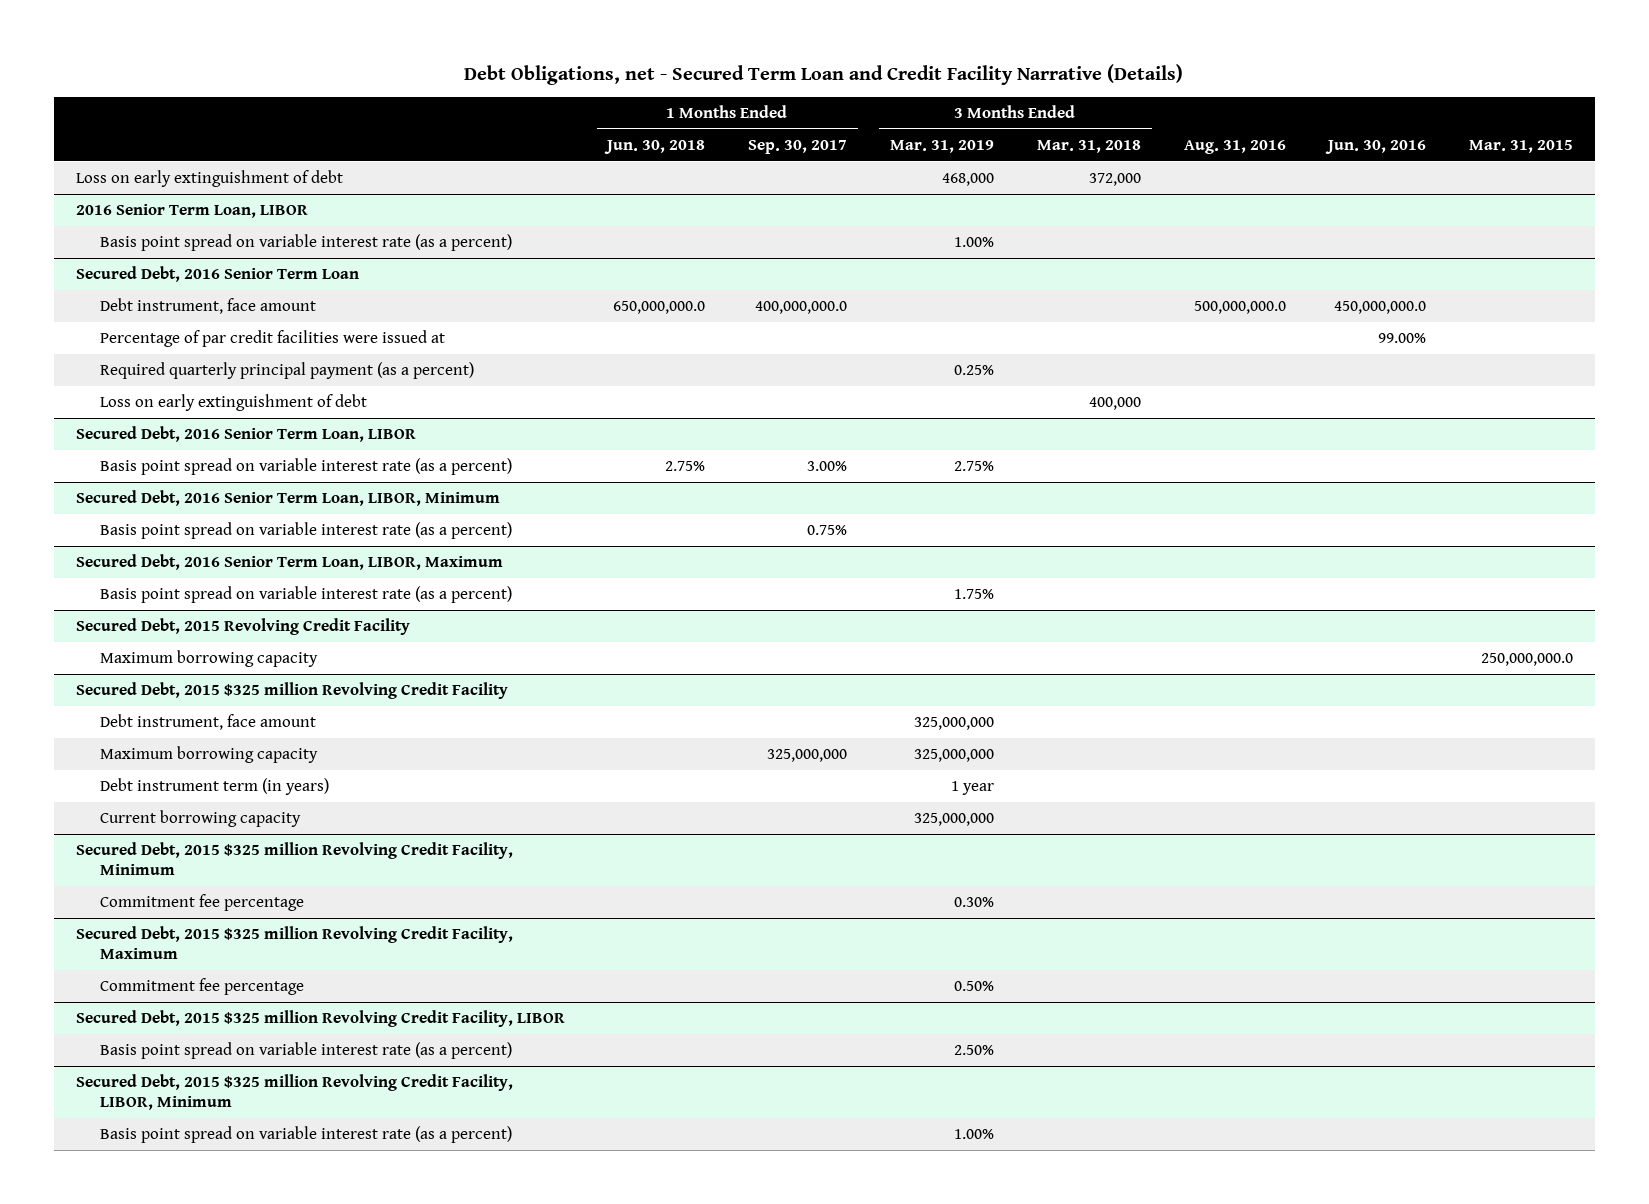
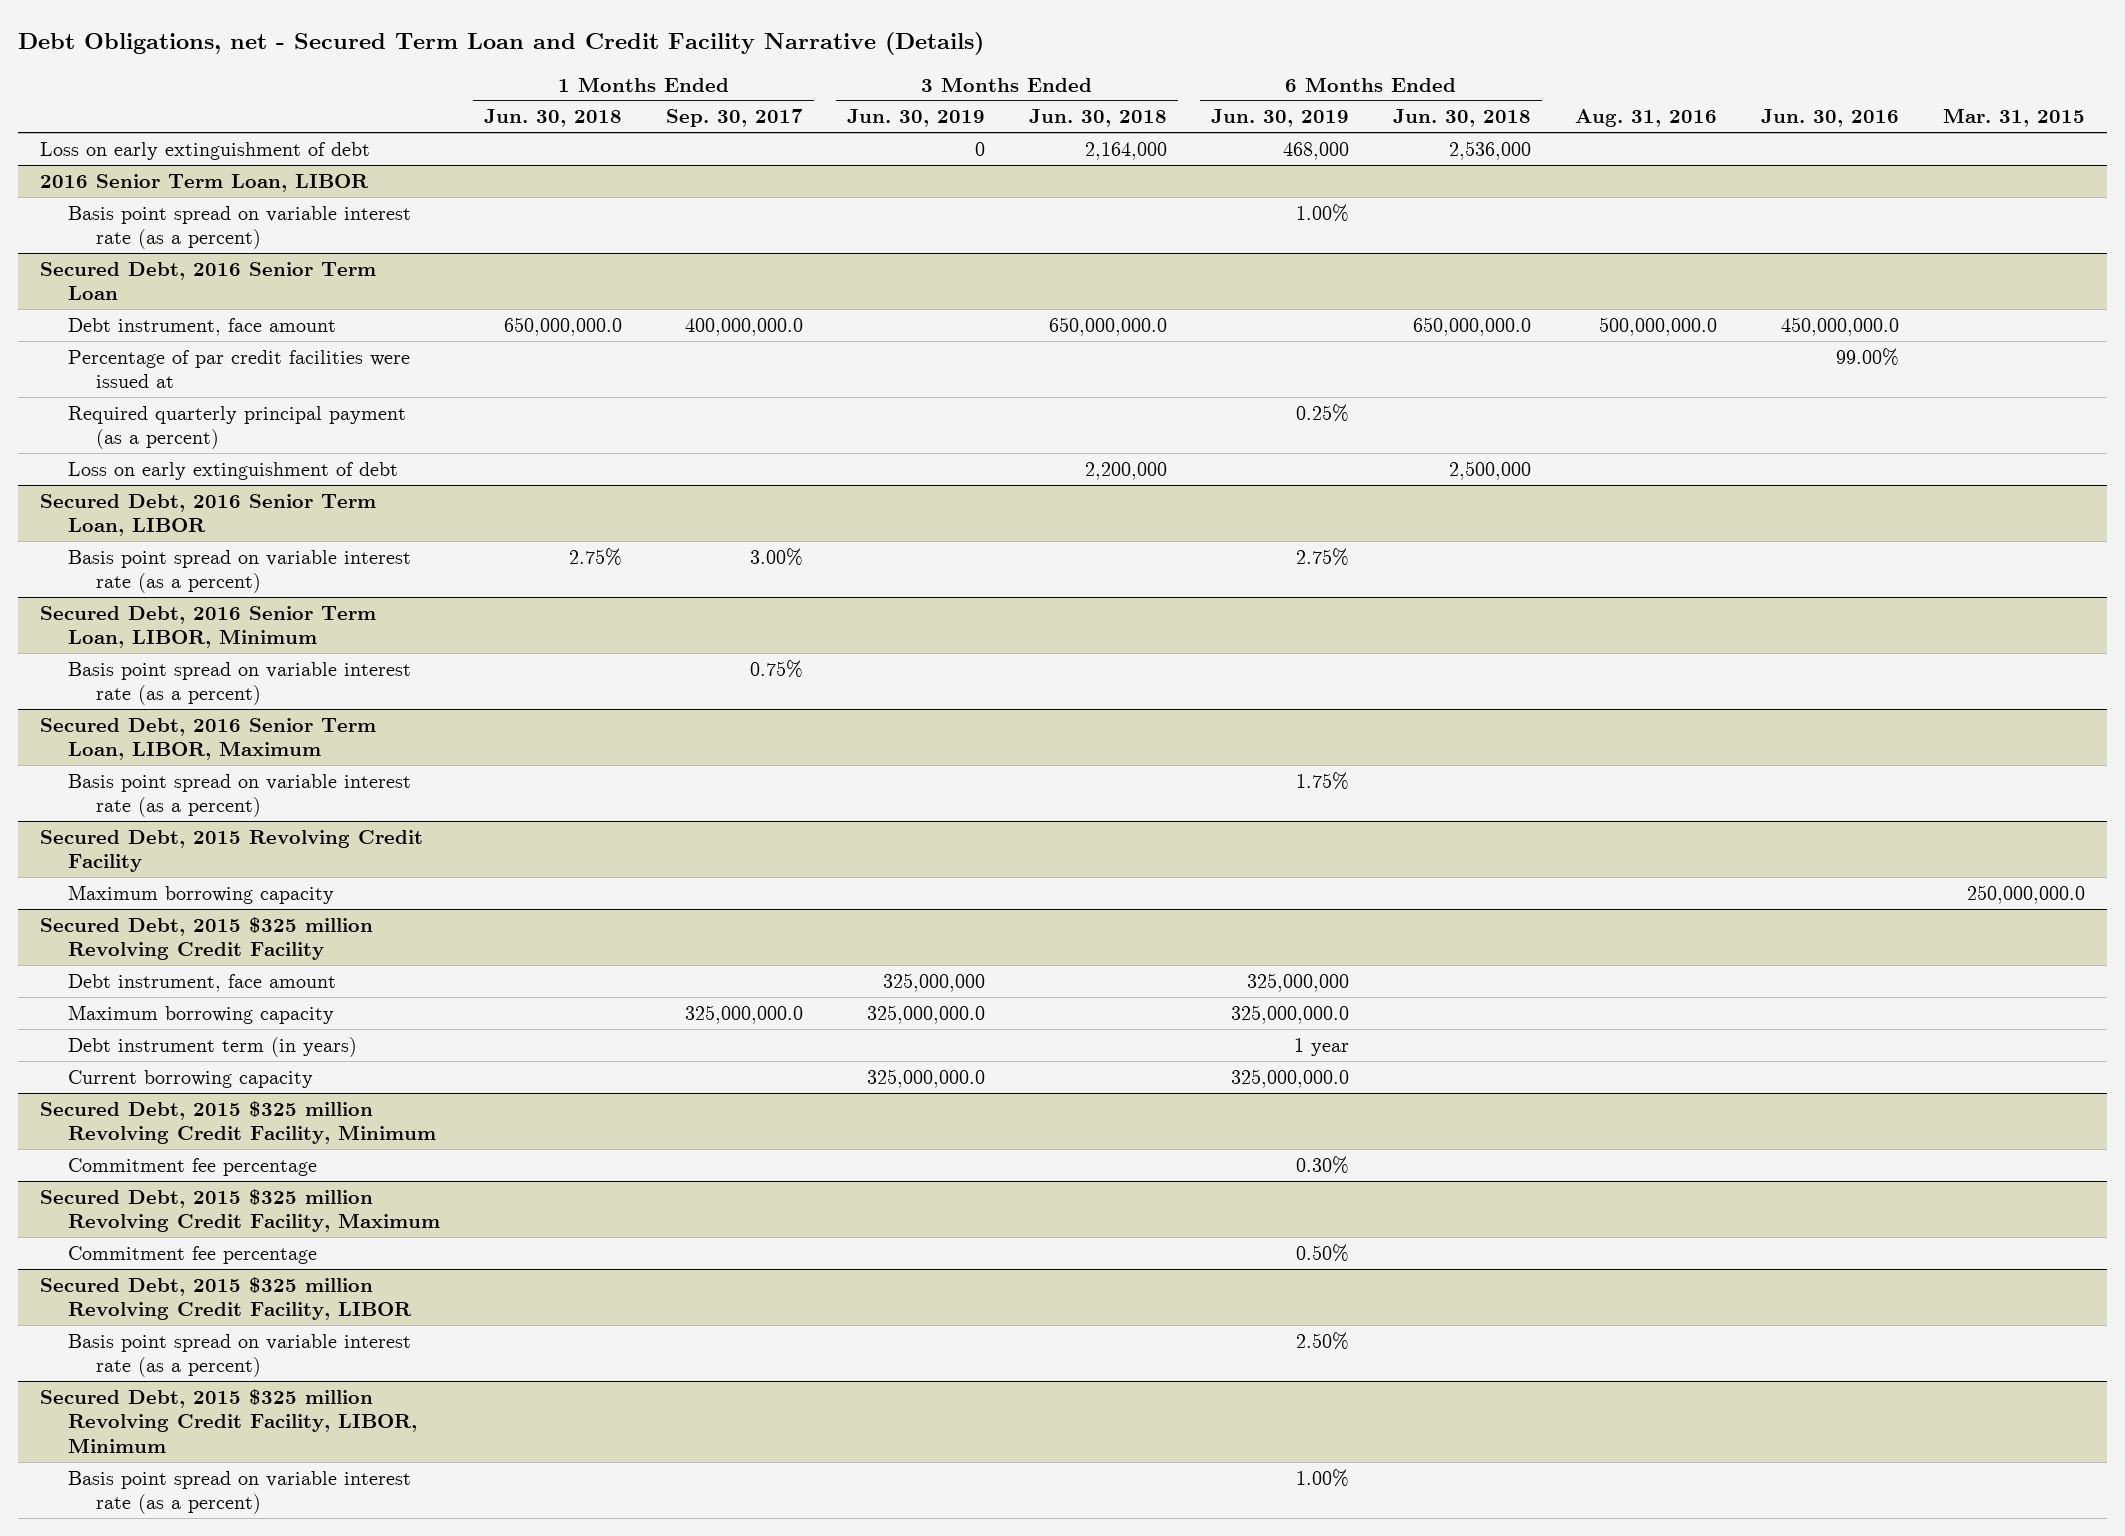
- | 1 Months Ended Jun. 30, 2018 | 1 Months Ended Sep. 30, 2017 | 3 Months Ended Mar. 31, 2019 | 3 Months Ended Mar. 31, 2018 | Aug. 31, 2016 | Jun. 30, 2016 | Mar. 31, 2015
+ | 1 Months Ended Jun. 30, 2018 | 1 Months Ended Sep. 30, 2017 | 3 Months Ended Jun. 30, 2019 | 3 Months Ended Jun. 30, 2018 | 6 Months Ended Jun. 30, 2019 | 6 Months Ended Jun. 30, 2018 | Aug. 31, 2016 | Jun. 30, 2016 | Mar. 31, 2015
@ Secured Debt, 2015 $325 million Revolving Credit Facility
- Maximum borrowing capacity | | 325,000,000 | 325,000,000 | | | |
+ Maximum borrowing capacity | | 325,000,000.0 | 325,000,000.0 | | 325,000,000.0 | | | |

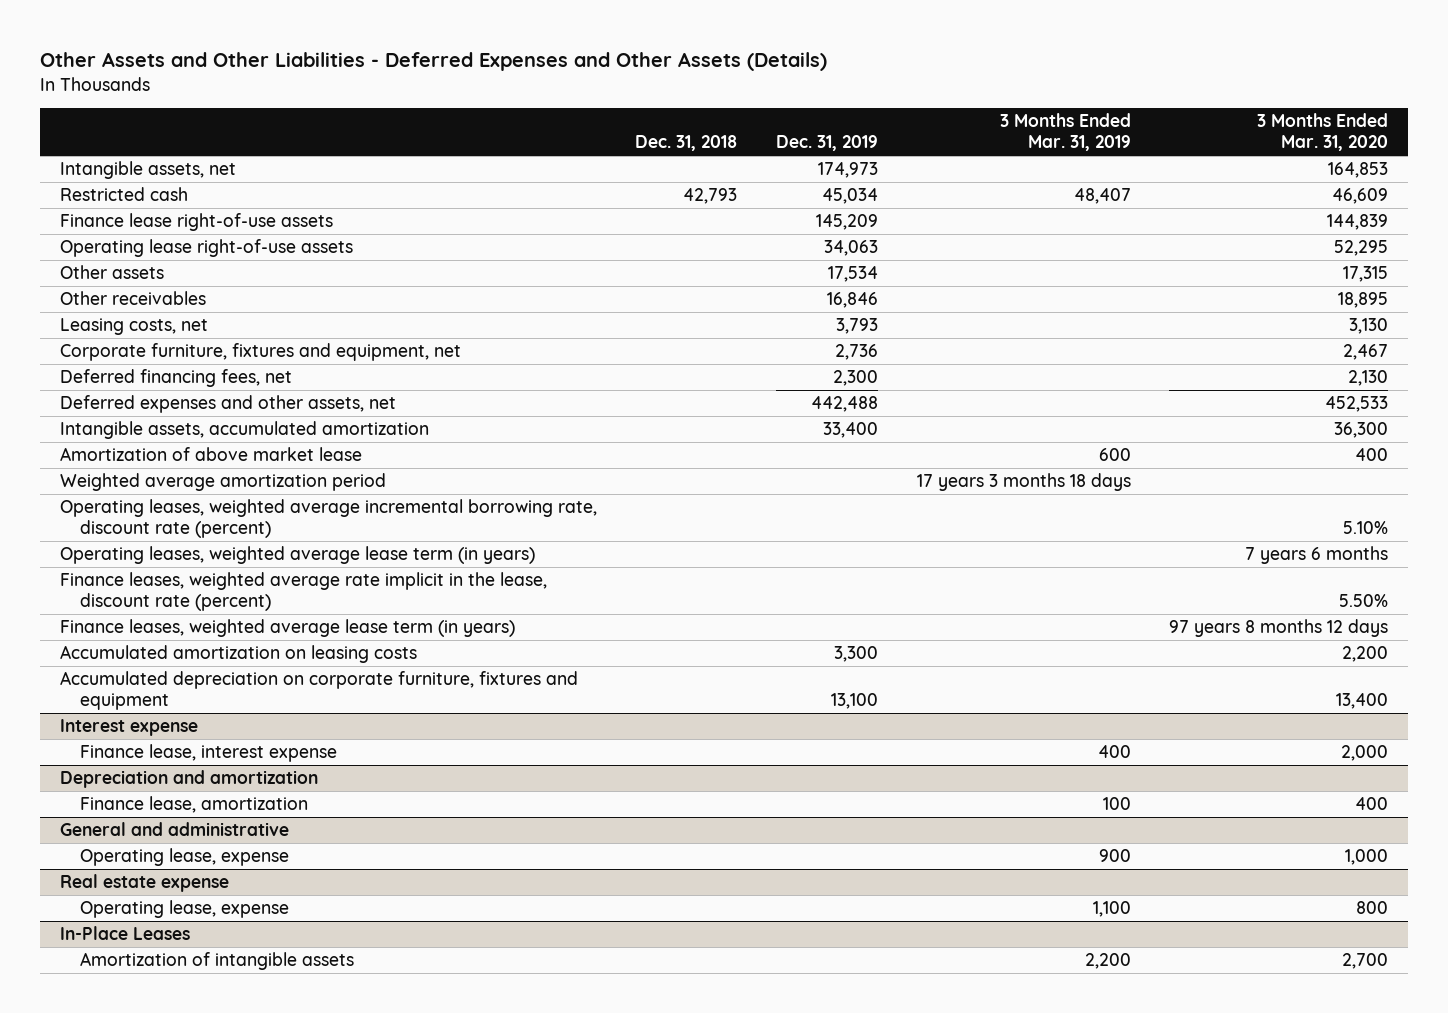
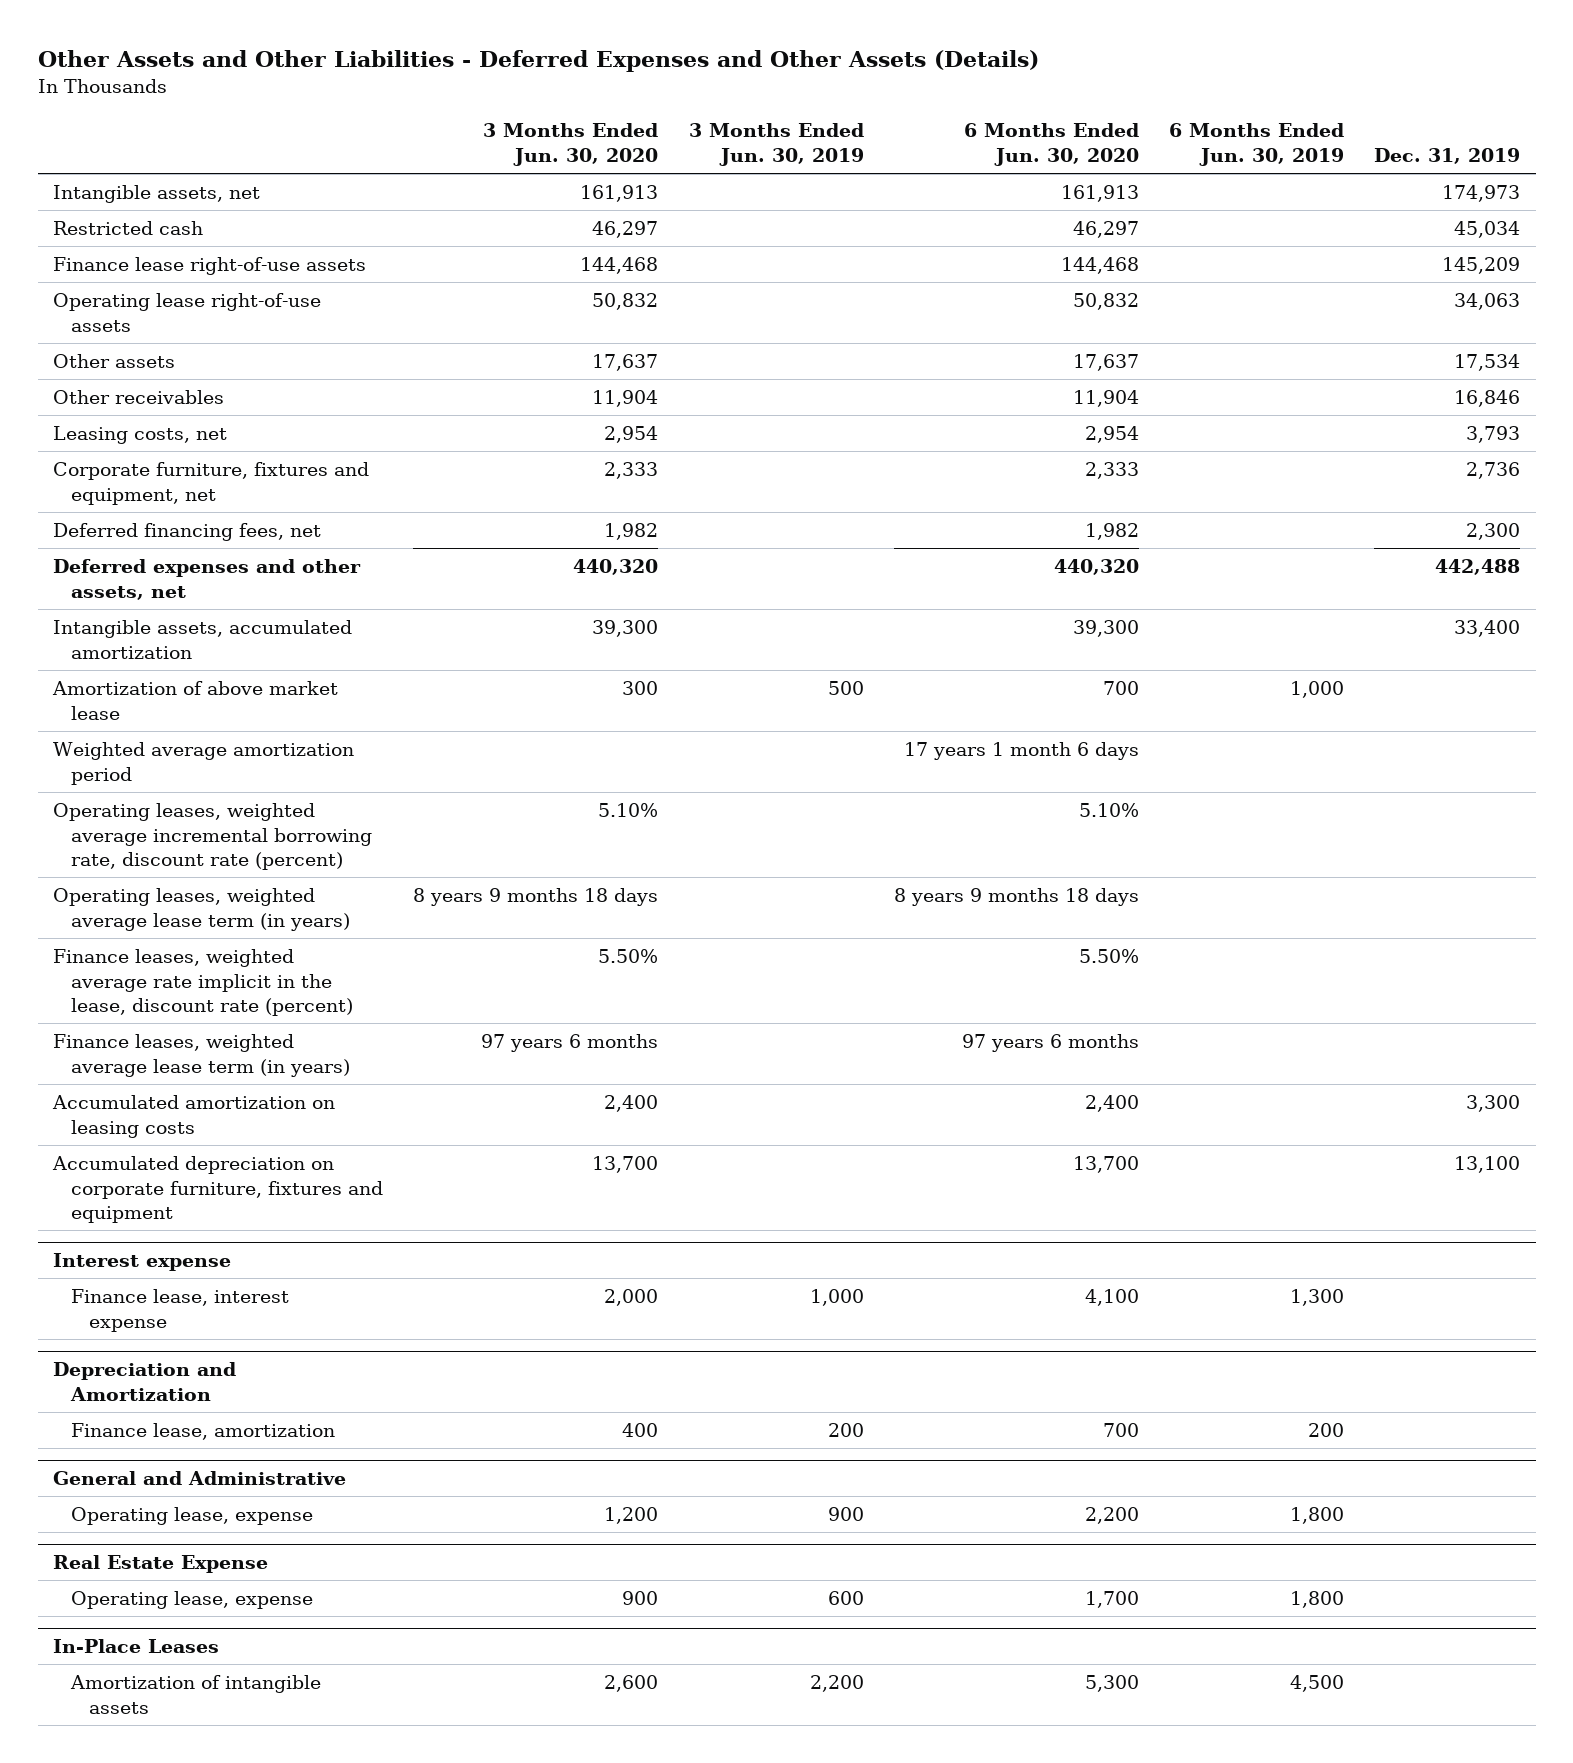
- | Dec. 31, 2018 | Dec. 31, 2019 | 3 Months Ended Mar. 31, 2019 | 3 Months Ended Mar. 31, 2020
+ | 3 Months Ended Jun. 30, 2020 | 3 Months Ended Jun. 30, 2019 | 6 Months Ended Jun. 30, 2020 | 6 Months Ended Jun. 30, 2019 | Dec. 31, 2019
- Depreciation and amortization
+ Depreciation and Amortization
- General and administrative
+ General and Administrative
- Real estate expense
+ Real Estate Expense

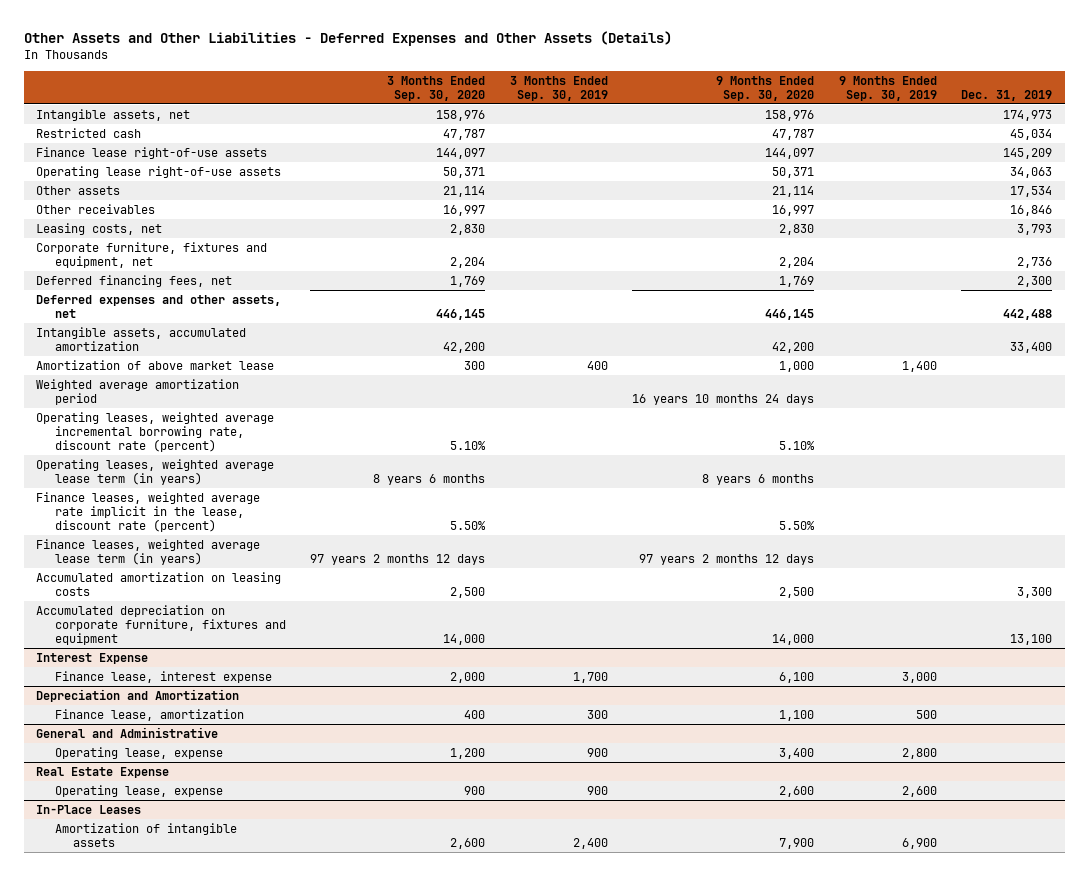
- | 3 Months Ended Jun. 30, 2020 | 3 Months Ended Jun. 30, 2019 | 6 Months Ended Jun. 30, 2020 | 6 Months Ended Jun. 30, 2019 | Dec. 31, 2019
+ | 3 Months Ended Sep. 30, 2020 | 3 Months Ended Sep. 30, 2019 | 9 Months Ended Sep. 30, 2020 | 9 Months Ended Sep. 30, 2019 | Dec. 31, 2019
- Interest expense
+ Interest Expense

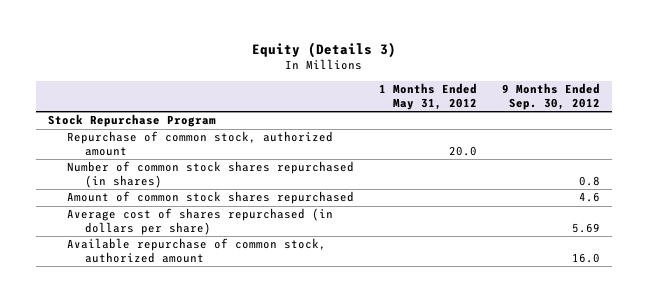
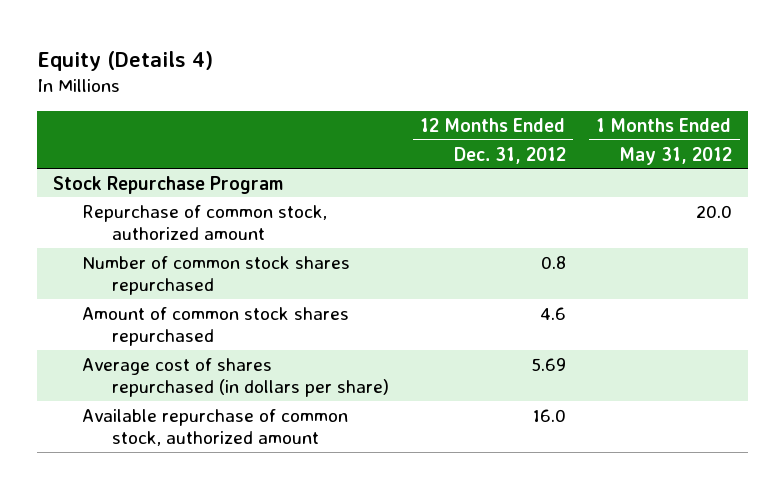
- Equity (Details 3)
+ Equity (Details 4)
- | 1 Months Ended May 31, 2012 | 9 Months Ended Sep. 30, 2012
+ | 12 Months Ended Dec. 31, 2012 | 1 Months Ended May 31, 2012
- Number of common stock shares repurchased (in shares) | | 0.8
+ Number of common stock shares repurchased | 0.8 |

